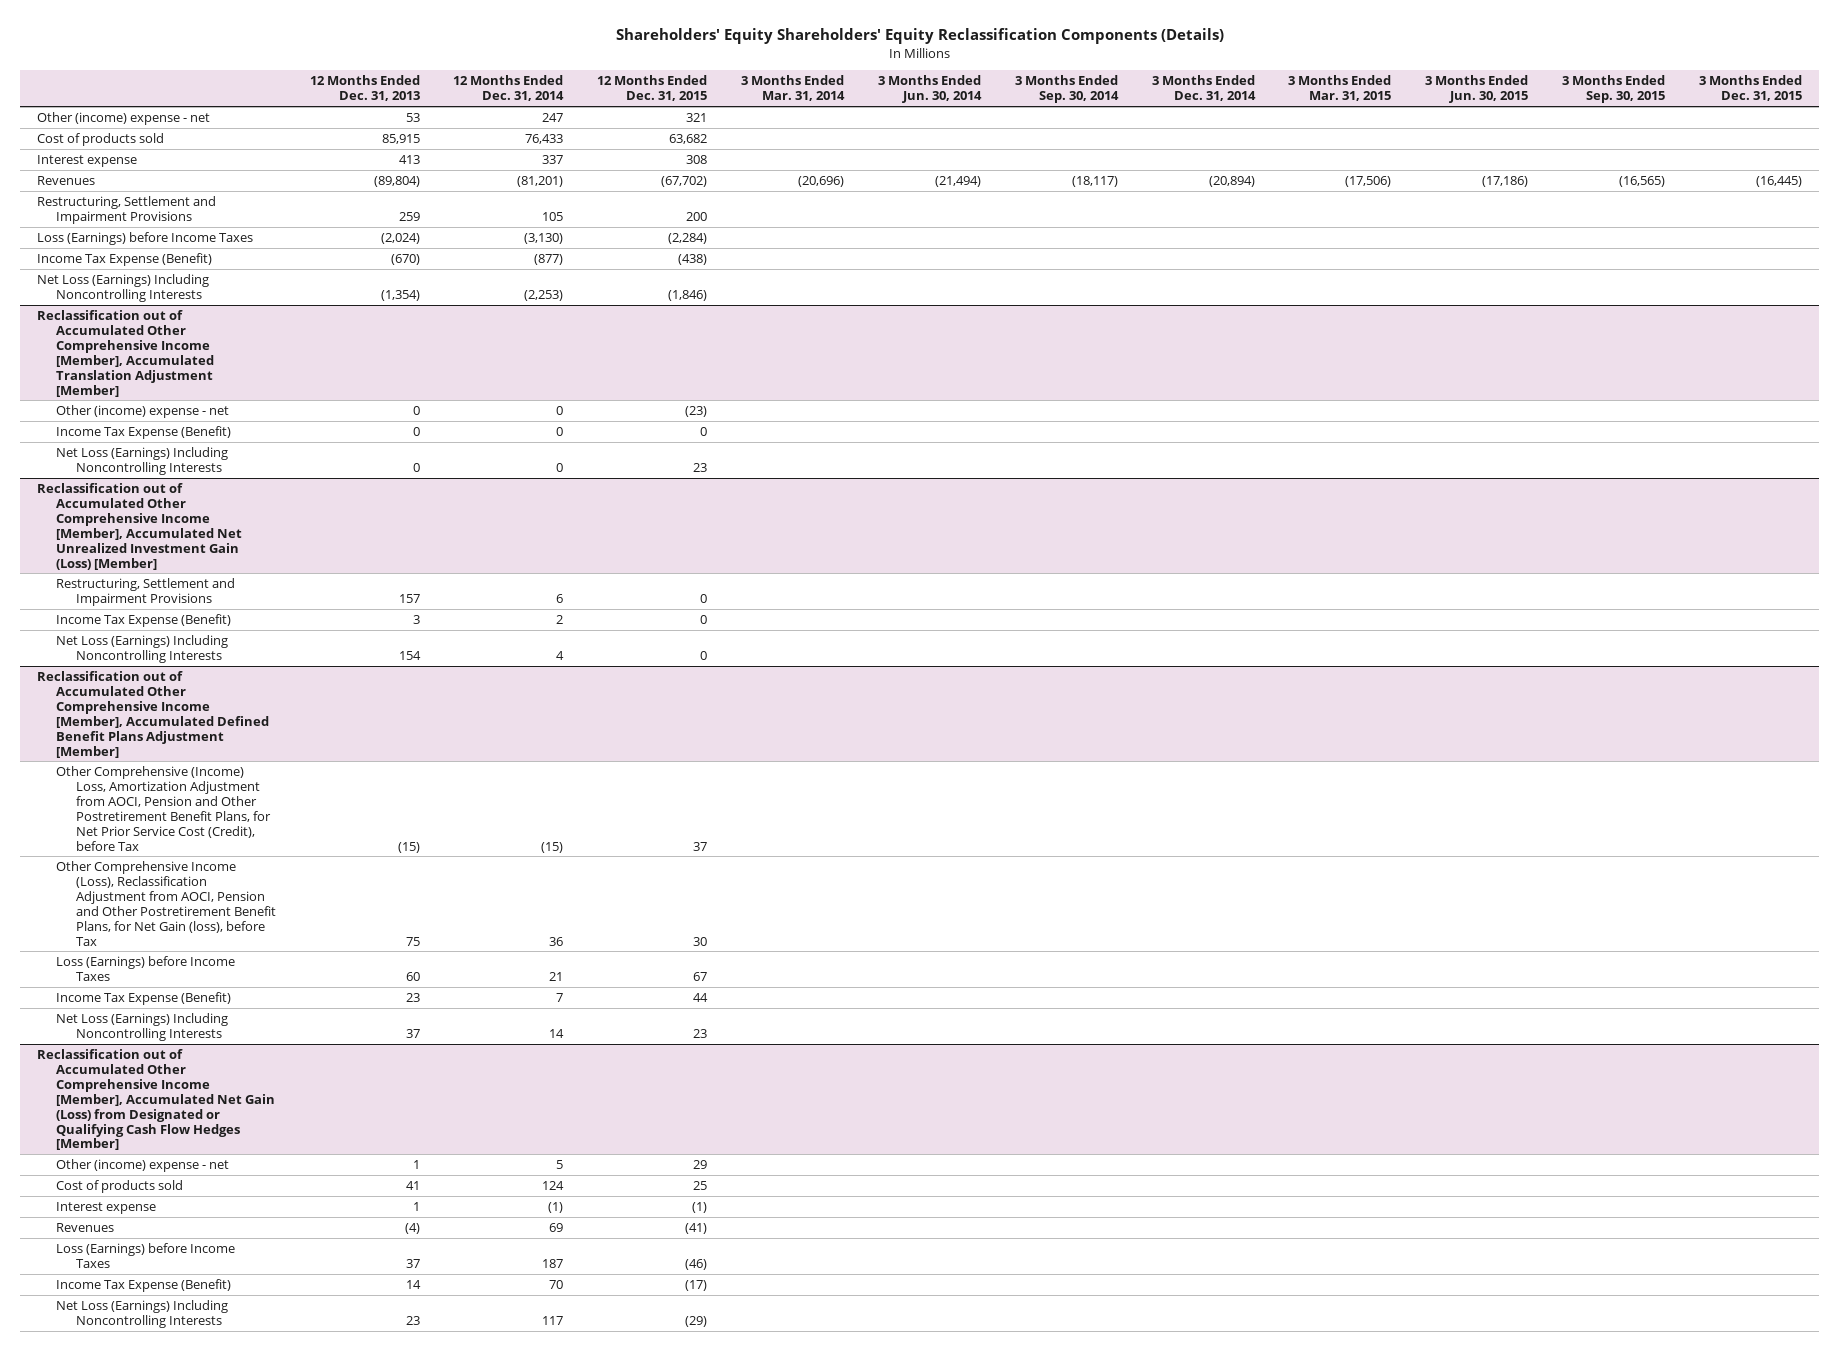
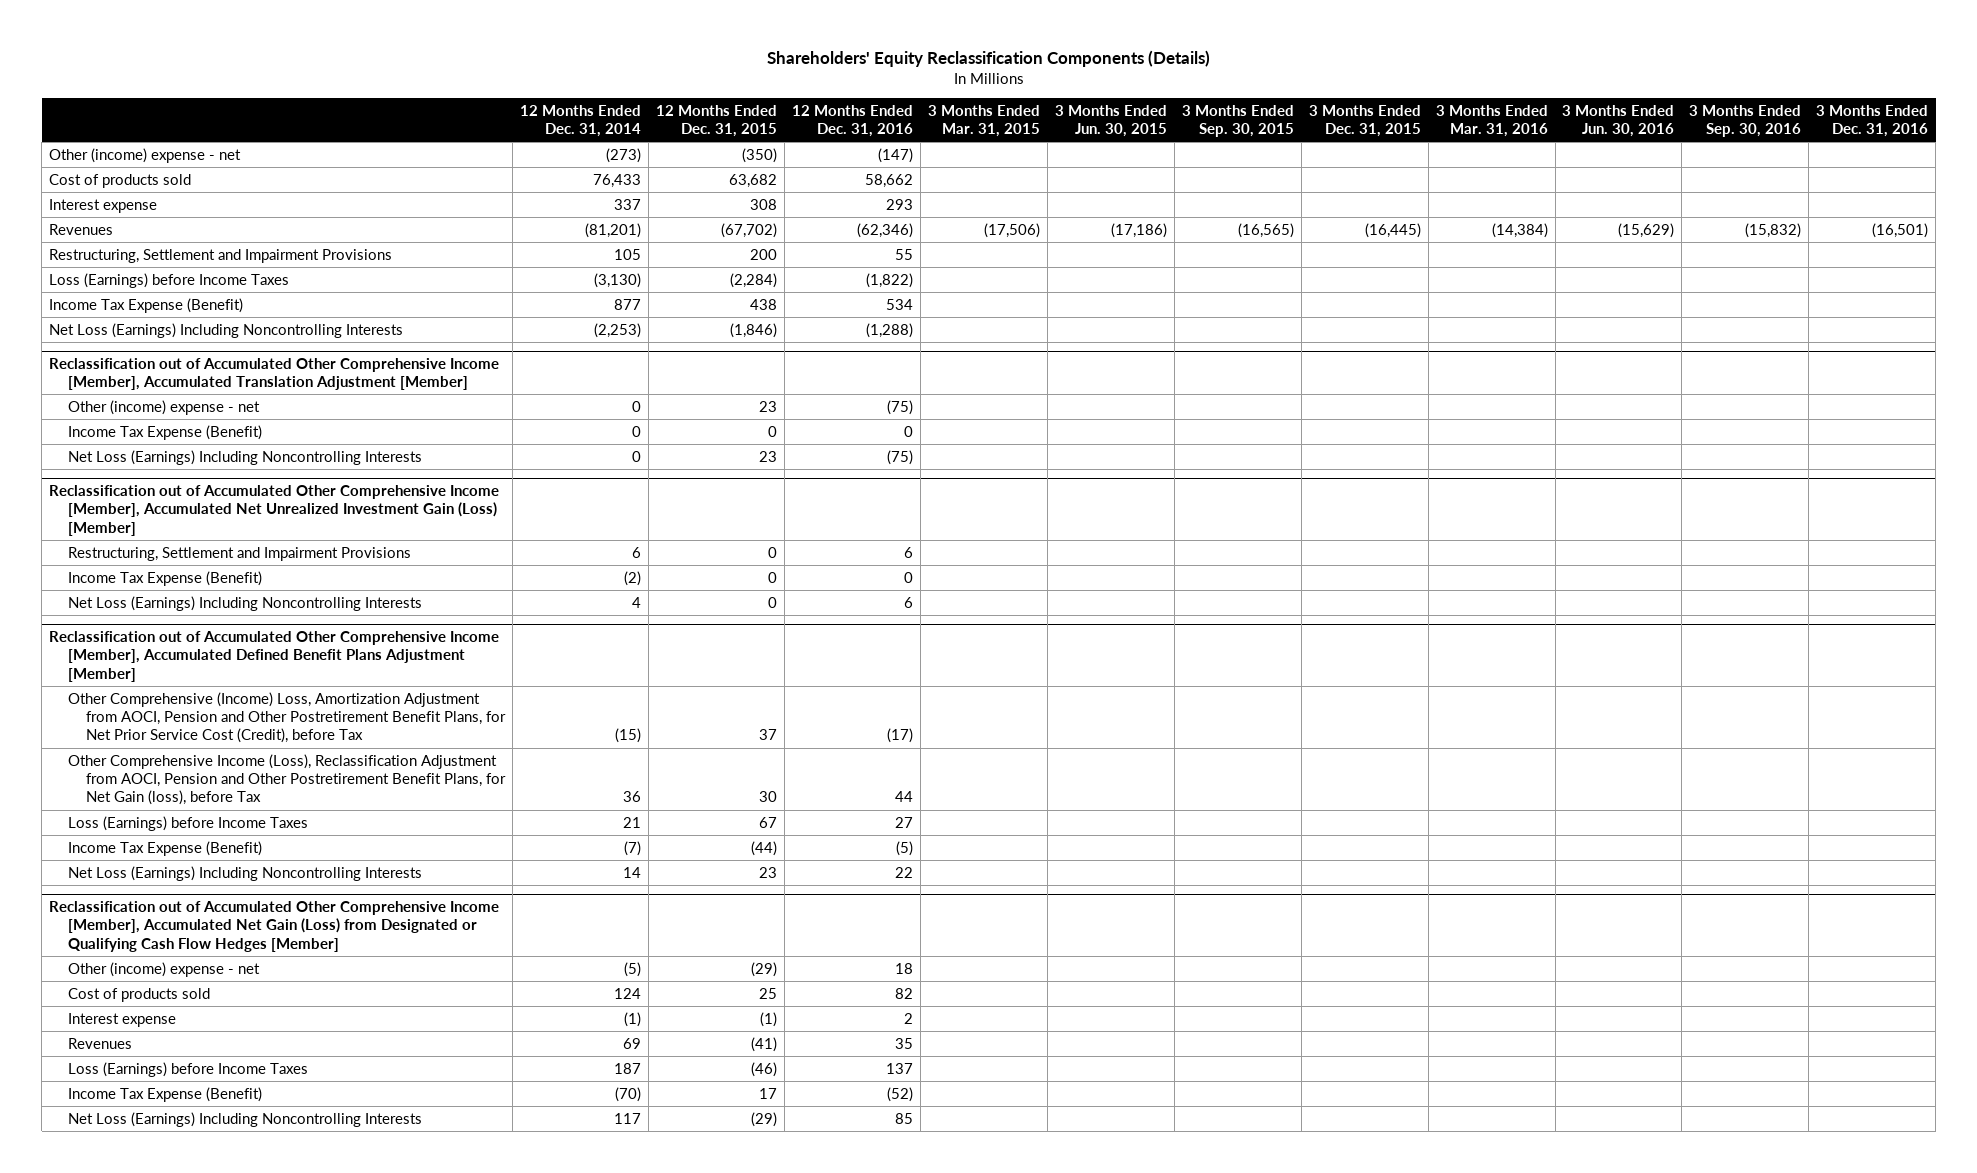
- Shareholders' Equity Shareholders' Equity Reclassification Components (Details)
+ Shareholders' Equity Reclassification Components (Details)
- | 12 Months Ended Dec. 31, 2013 | 12 Months Ended Dec. 31, 2014 | 12 Months Ended Dec. 31, 2015 | 3 Months Ended Mar. 31, 2014 | 3 Months Ended Jun. 30, 2014 | 3 Months Ended Sep. 30, 2014 | 3 Months Ended Dec. 31, 2014 | 3 Months Ended Mar. 31, 2015 | 3 Months Ended Jun. 30, 2015 | 3 Months Ended Sep. 30, 2015 | 3 Months Ended Dec. 31, 2015
+ | 12 Months Ended Dec. 31, 2014 | 12 Months Ended Dec. 31, 2015 | 12 Months Ended Dec. 31, 2016 | 3 Months Ended Mar. 31, 2015 | 3 Months Ended Jun. 30, 2015 | 3 Months Ended Sep. 30, 2015 | 3 Months Ended Dec. 31, 2015 | 3 Months Ended Mar. 31, 2016 | 3 Months Ended Jun. 30, 2016 | 3 Months Ended Sep. 30, 2016 | 3 Months Ended Dec. 31, 2016
- Other (income) expense - net | 53 | 247 | 321 | | | | | | | |
+ Other (income) expense - net | (273) | (350) | (147) | | | | | | | |
- Income Tax Expense (Benefit) | (670) | (877) | (438) | | | | | | | |
+ Income Tax Expense (Benefit) | 877 | 438 | 534 | | | | | | | |
@ Reclassification out of Accumulated Other Comprehensive Income [Member], Accumulated Translation Adjustment [Member]
- Other (income) expense - net | 0 | 0 | (23) | | | | | | | |
+ Other (income) expense - net | 0 | 23 | (75) | | | | | | | |
@ Reclassification out of Accumulated Other Comprehensive Income [Member], Accumulated Net Unrealized Investment Gain (Loss) [Member]
- Income Tax Expense (Benefit) | 3 | 2 | 0 | | | | | | | |
+ Income Tax Expense (Benefit) | (2) | 0 | 0 | | | | | | | |
@ Reclassification out of Accumulated Other Comprehensive Income [Member], Accumulated Defined Benefit Plans Adjustment [Member]
- Income Tax Expense (Benefit) | 23 | 7 | 44 | | | | | | | |
+ Income Tax Expense (Benefit) | (7) | (44) | (5) | | | | | | | |
@ Reclassification out of Accumulated Other Comprehensive Income [Member], Accumulated Net Gain (Loss) from Designated or Qualifying Cash Flow Hedges [Member]
- Other (income) expense - net | 1 | 5 | 29 | | | | | | | |
+ Other (income) expense - net | (5) | (29) | 18 | | | | | | | |
- Income Tax Expense (Benefit) | 14 | 70 | (17) | | | | | | | |
+ Income Tax Expense (Benefit) | (70) | 17 | (52) | | | | | | | |

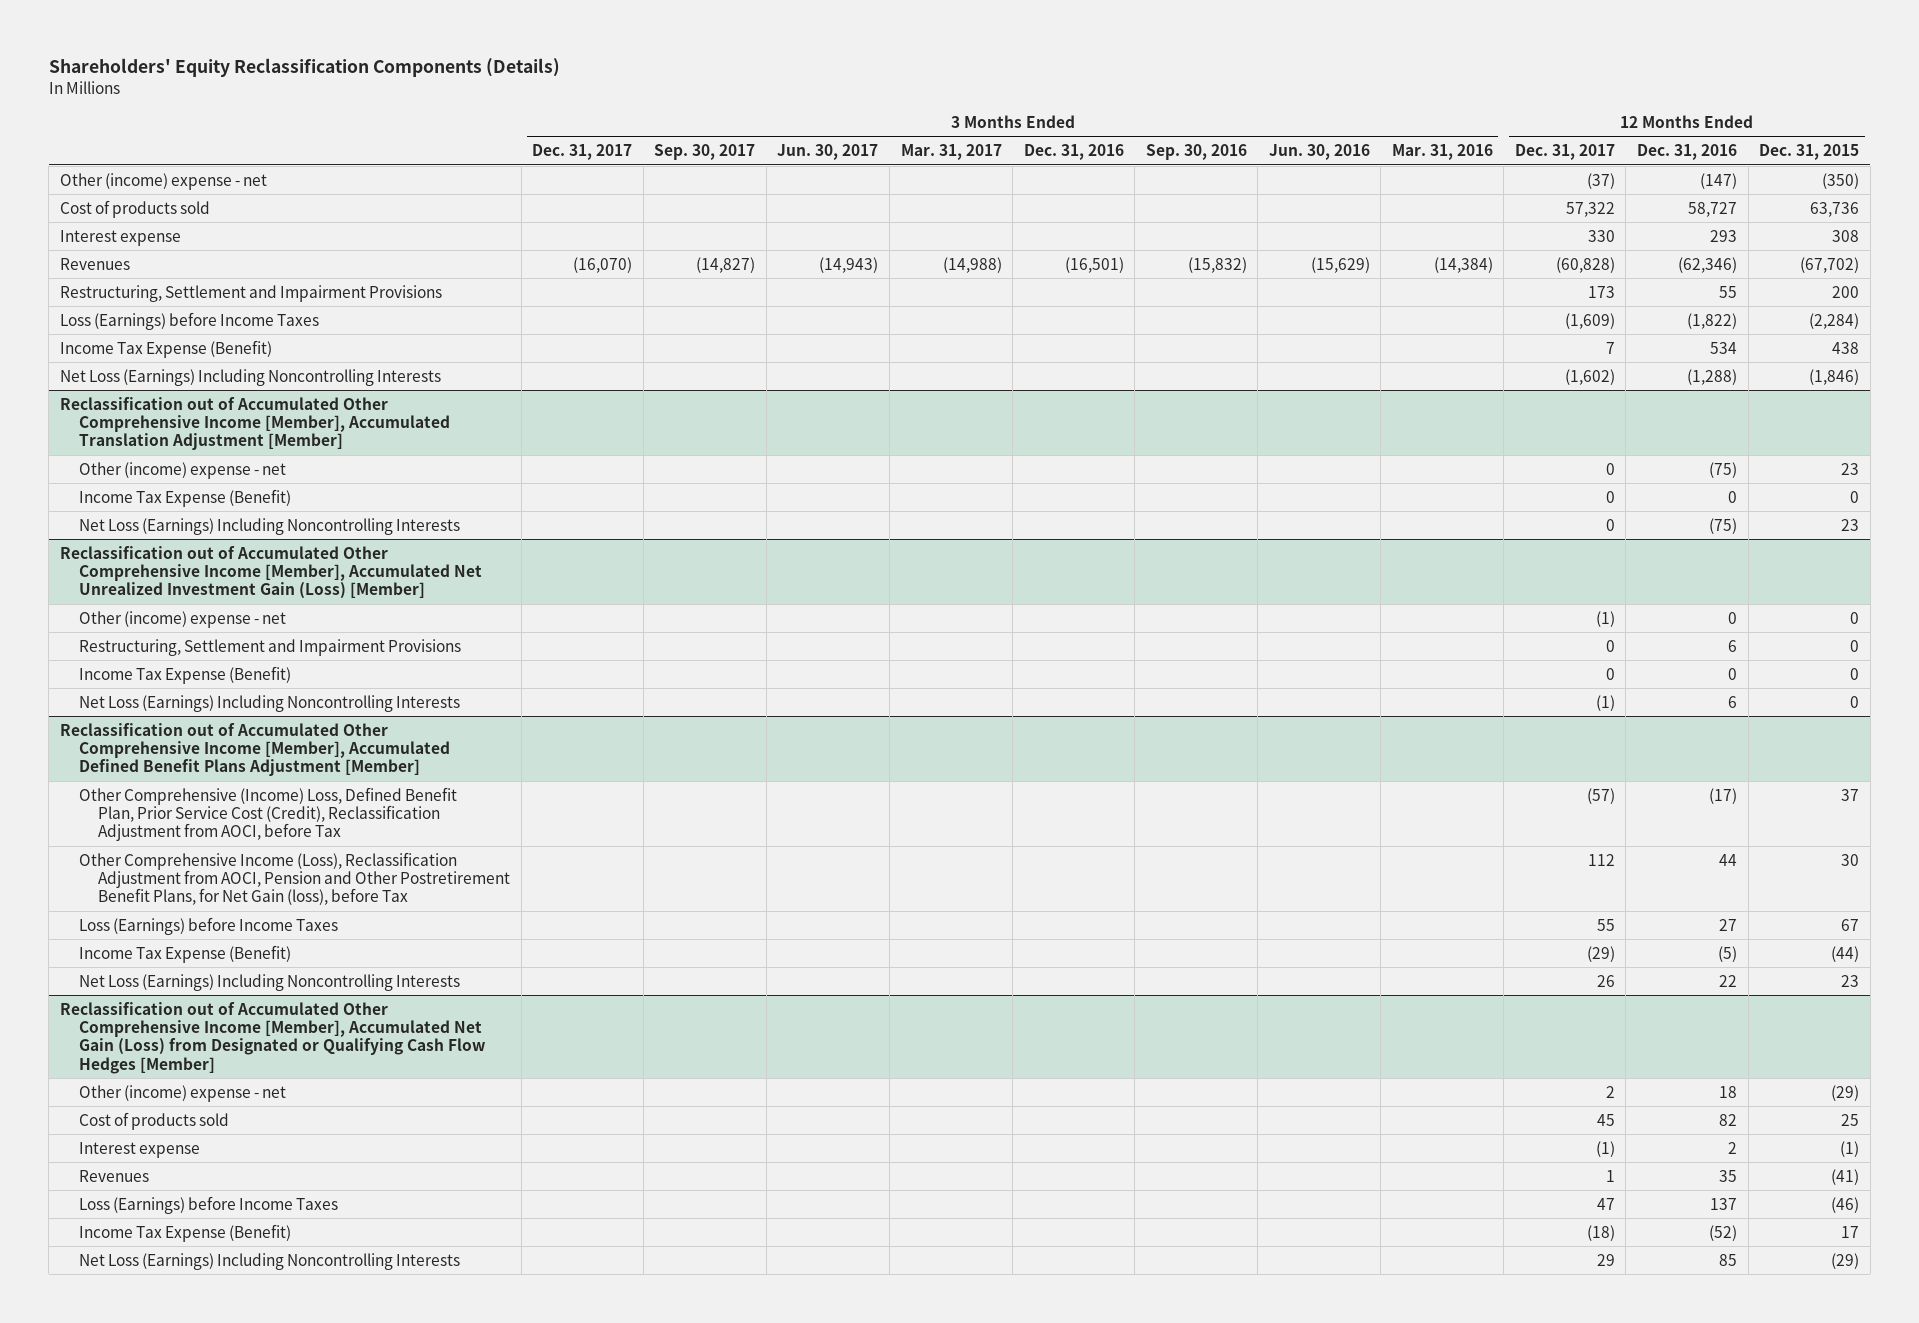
- | 12 Months Ended Dec. 31, 2014 | 12 Months Ended Dec. 31, 2015 | 12 Months Ended Dec. 31, 2016 | 3 Months Ended Mar. 31, 2015 | 3 Months Ended Jun. 30, 2015 | 3 Months Ended Sep. 30, 2015 | 3 Months Ended Dec. 31, 2015 | 3 Months Ended Mar. 31, 2016 | 3 Months Ended Jun. 30, 2016 | 3 Months Ended Sep. 30, 2016 | 3 Months Ended Dec. 31, 2016
+ | 3 Months Ended Dec. 31, 2017 | 3 Months Ended Sep. 30, 2017 | 3 Months Ended Jun. 30, 2017 | 3 Months Ended Mar. 31, 2017 | 3 Months Ended Dec. 31, 2016 | 3 Months Ended Sep. 30, 2016 | 3 Months Ended Jun. 30, 2016 | 3 Months Ended Mar. 31, 2016 | 12 Months Ended Dec. 31, 2017 | 12 Months Ended Dec. 31, 2016 | 12 Months Ended Dec. 31, 2015
- Cost of products sold | 76,433 | 63,682 | 58,662 | | | | | | | |
+ Cost of products sold | | | | | | | | | 57,322 | 58,727 | 63,736
@ Reclassification out of Accumulated Other Comprehensive Income [Member], Accumulated Net Unrealized Investment Gain (Loss) [Member]
+ Other (income) expense - net | | | | | | | | | (1) | 0 | 0
@ Reclassification out of Accumulated Other Comprehensive Income [Member], Accumulated Defined Benefit Plans Adjustment [Member]
- Other Comprehensive (Income) Loss, Amortization Adjustment from AOCI, Pension and Other Postretirement Benefit Plans, for Net Prior Service Cost (Credit), before Tax | (15) | 37 | (17) | | | | | | | |
+ Other Comprehensive (Income) Loss, Defined Benefit Plan, Prior Service Cost (Credit), Reclassification Adjustment from AOCI, before Tax | | | | | | | | | (57) | (17) | 37

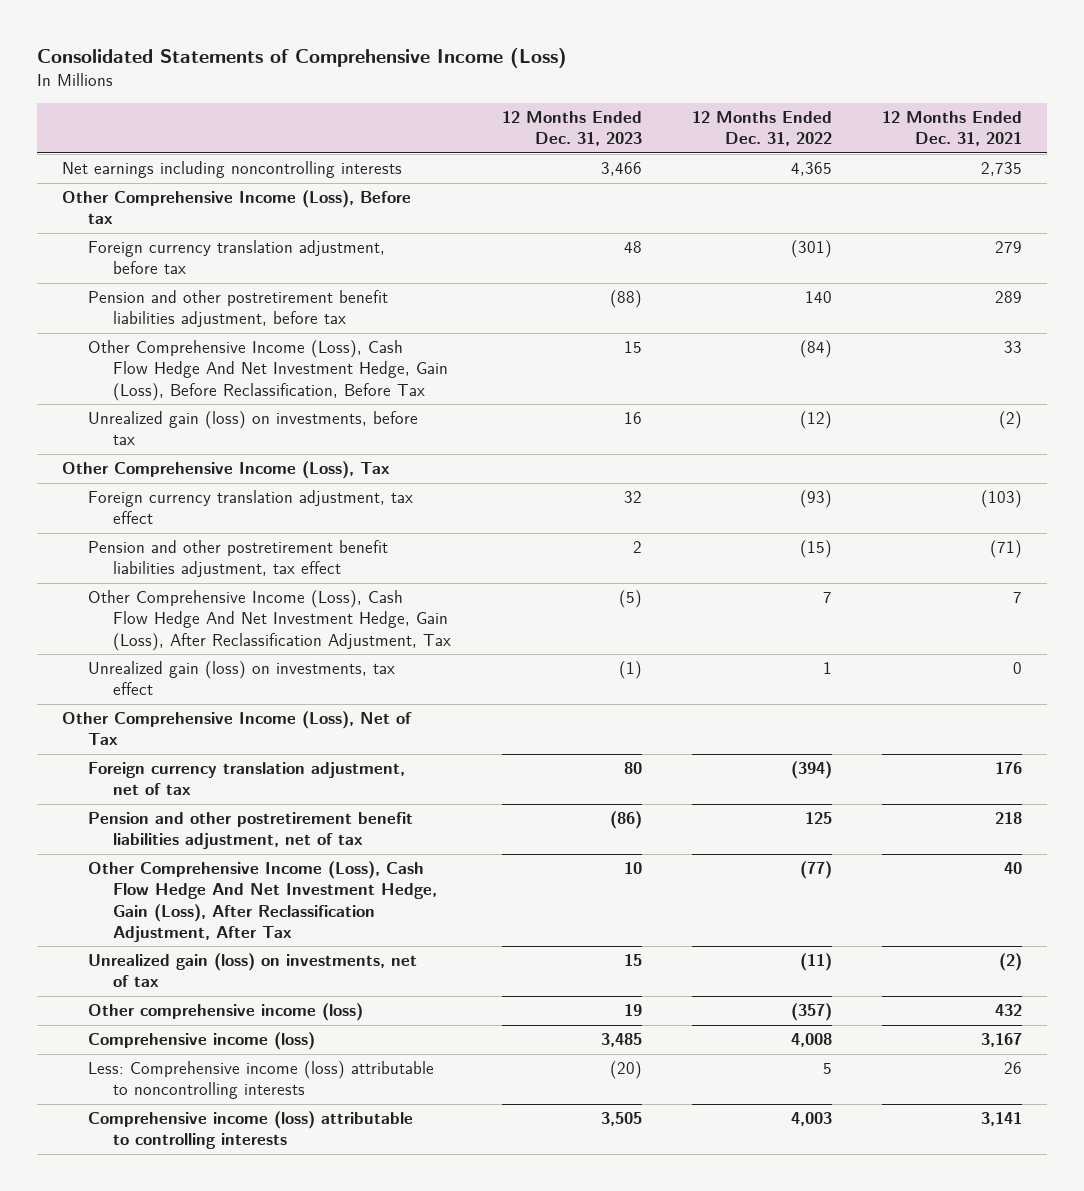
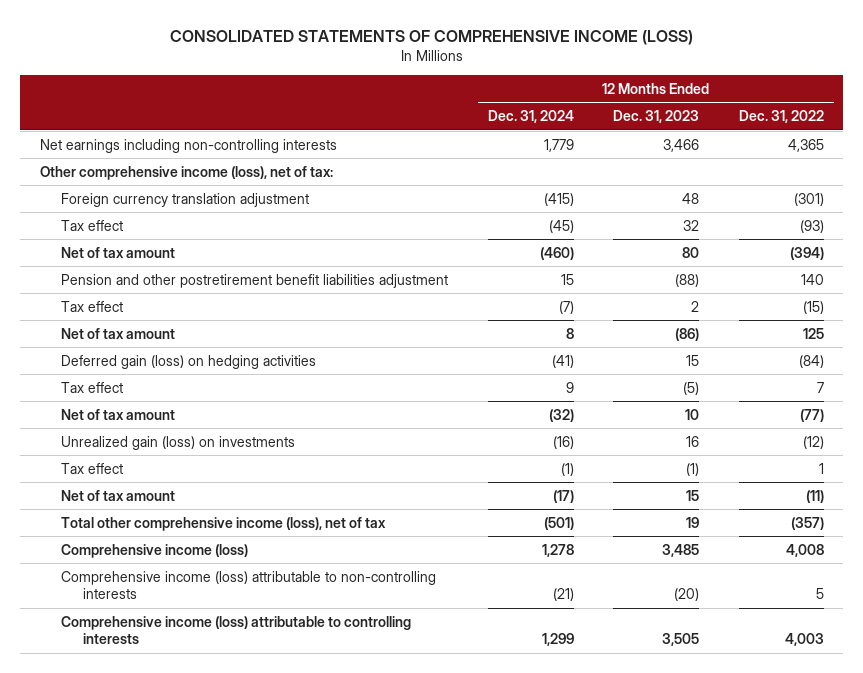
- Consolidated Statements of Comprehensive Income (Loss)
+ CONSOLIDATED STATEMENTS OF COMPREHENSIVE INCOME (LOSS)
- | 12 Months Ended Dec. 31, 2023 | 12 Months Ended Dec. 31, 2022 | 12 Months Ended Dec. 31, 2021
+ | 12 Months Ended Dec. 31, 2024 | 12 Months Ended Dec. 31, 2023 | 12 Months Ended Dec. 31, 2022
- Net earnings including noncontrolling interests | 3,466 | 4,365 | 2,735
- Other Comprehensive Income (Loss), Before tax
- Foreign currency translation adjustment, before tax | 48 | (301) | 279
- Pension and other postretirement benefit liabilities adjustment, before tax | (88) | 140 | 289
- Other Comprehensive Income (Loss), Cash Flow Hedge And Net Investment Hedge, Gain (Loss), Before Reclassification, Before Tax | 15 | (84) | 33
- Unrealized gain (loss) on investments, before tax | 16 | (12) | (2)
- Other Comprehensive Income (Loss), Tax
- Foreign currency translation adjustment, tax effect | 32 | (93) | (103)
- Pension and other postretirement benefit liabilities adjustment, tax effect | 2 | (15) | (71)
- Other Comprehensive Income (Loss), Cash Flow Hedge And Net Investment Hedge, Gain (Loss), After Reclassification Adjustment, Tax | (5) | 7 | 7
- Unrealized gain (loss) on investments, tax effect | (1) | 1 | 0
- Other Comprehensive Income (Loss), Net of Tax
- Foreign currency translation adjustment, net of tax | 80 | (394) | 176
- Pension and other postretirement benefit liabilities adjustment, net of tax | (86) | 125 | 218
- Other Comprehensive Income (Loss), Cash Flow Hedge And Net Investment Hedge, Gain (Loss), After Reclassification Adjustment, After Tax | 10 | (77) | 40
- Unrealized gain (loss) on investments, net of tax | 15 | (11) | (2)
- Other comprehensive income (loss) | 19 | (357) | 432
+ Net earnings including non-controlling interests | 1,779 | 3,466 | 4,365
+ Other comprehensive income (loss), net of tax:
+ Foreign currency translation adjustment | (415) | 48 | (301)
+ Tax effect | (45) | 32 | (93)
+ Net of tax amount | (460) | 80 | (394)
+ Pension and other postretirement benefit liabilities adjustment | 15 | (88) | 140
+ Tax effect | (7) | 2 | (15)
+ Net of tax amount | 8 | (86) | 125
+ Deferred gain (loss) on hedging activities | (41) | 15 | (84)
+ Tax effect | 9 | (5) | 7
+ Net of tax amount | (32) | 10 | (77)
+ Unrealized gain (loss) on investments | (16) | 16 | (12)
+ Tax effect | (1) | (1) | 1
+ Net of tax amount | (17) | 15 | (11)
+ Total other comprehensive income (loss), net of tax | (501) | 19 | (357)
- Less: Comprehensive income (loss) attributable to noncontrolling interests | (20) | 5 | 26
+ Comprehensive income (loss) attributable to non-controlling interests | (21) | (20) | 5

